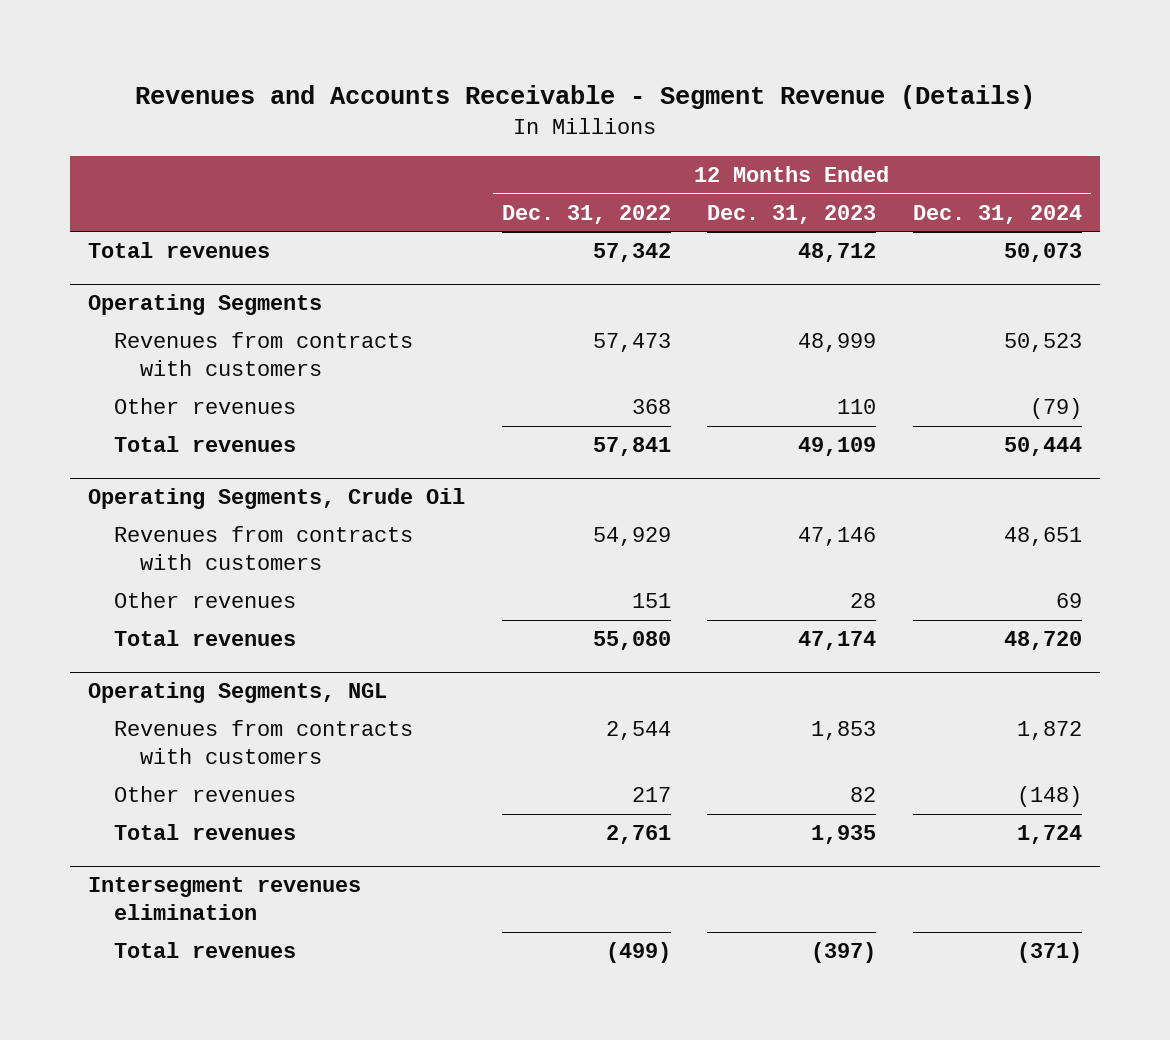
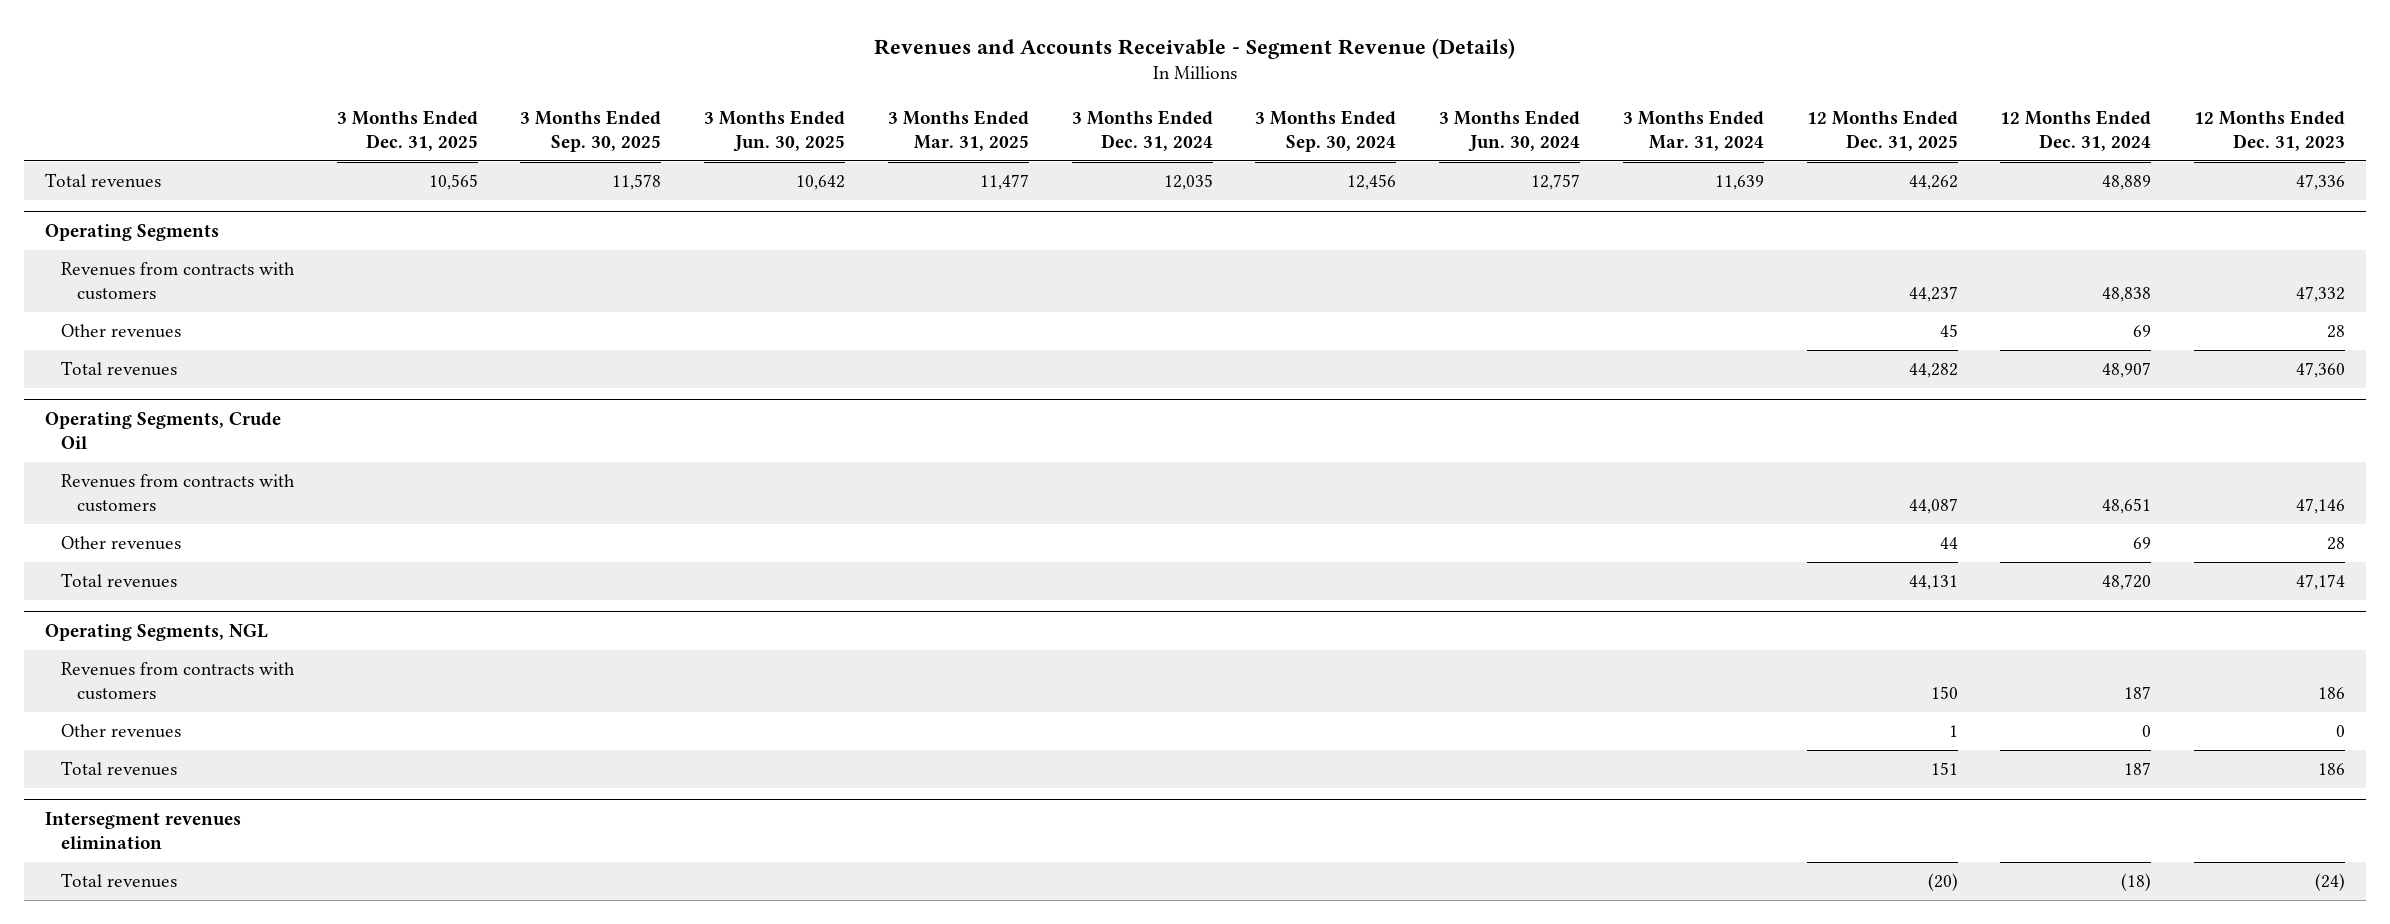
- | 12 Months Ended Dec. 31, 2022 | 12 Months Ended Dec. 31, 2023 | 12 Months Ended Dec. 31, 2024
+ | 3 Months Ended Dec. 31, 2025 | 3 Months Ended Sep. 30, 2025 | 3 Months Ended Jun. 30, 2025 | 3 Months Ended Mar. 31, 2025 | 3 Months Ended Dec. 31, 2024 | 3 Months Ended Sep. 30, 2024 | 3 Months Ended Jun. 30, 2024 | 3 Months Ended Mar. 31, 2024 | 12 Months Ended Dec. 31, 2025 | 12 Months Ended Dec. 31, 2024 | 12 Months Ended Dec. 31, 2023
- Total revenues | 57,342 | 48,712 | 50,073
+ Total revenues | 10,565 | 11,578 | 10,642 | 11,477 | 12,035 | 12,456 | 12,757 | 11,639 | 44,262 | 48,889 | 47,336
@ Operating Segments
- Revenues from contracts with customers | 57,473 | 48,999 | 50,523
- Other revenues | 368 | 110 | (79)
- Total revenues | 57,841 | 49,109 | 50,444
+ Revenues from contracts with customers | | | | | | | | | 44,237 | 48,838 | 47,332
+ Other revenues | | | | | | | | | 45 | 69 | 28
+ Total revenues | | | | | | | | | 44,282 | 48,907 | 47,360
@ Operating Segments, NGL
- Revenues from contracts with customers | 2,544 | 1,853 | 1,872
- Other revenues | 217 | 82 | (148)
- Total revenues | 2,761 | 1,935 | 1,724
+ Revenues from contracts with customers | | | | | | | | | 150 | 187 | 186
+ Other revenues | | | | | | | | | 1 | 0 | 0
+ Total revenues | | | | | | | | | 151 | 187 | 186
@ Intersegment revenues elimination
- Total revenues | (499) | (397) | (371)
+ Total revenues | | | | | | | | | (20) | (18) | (24)

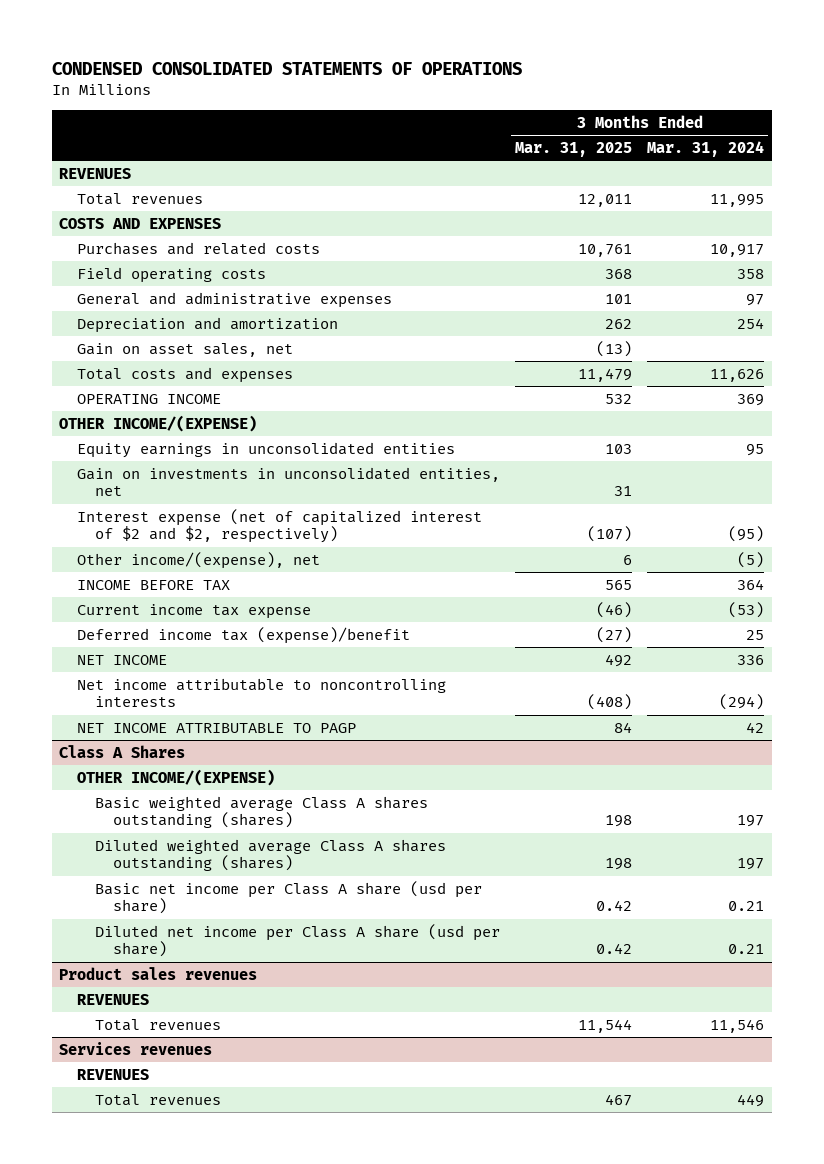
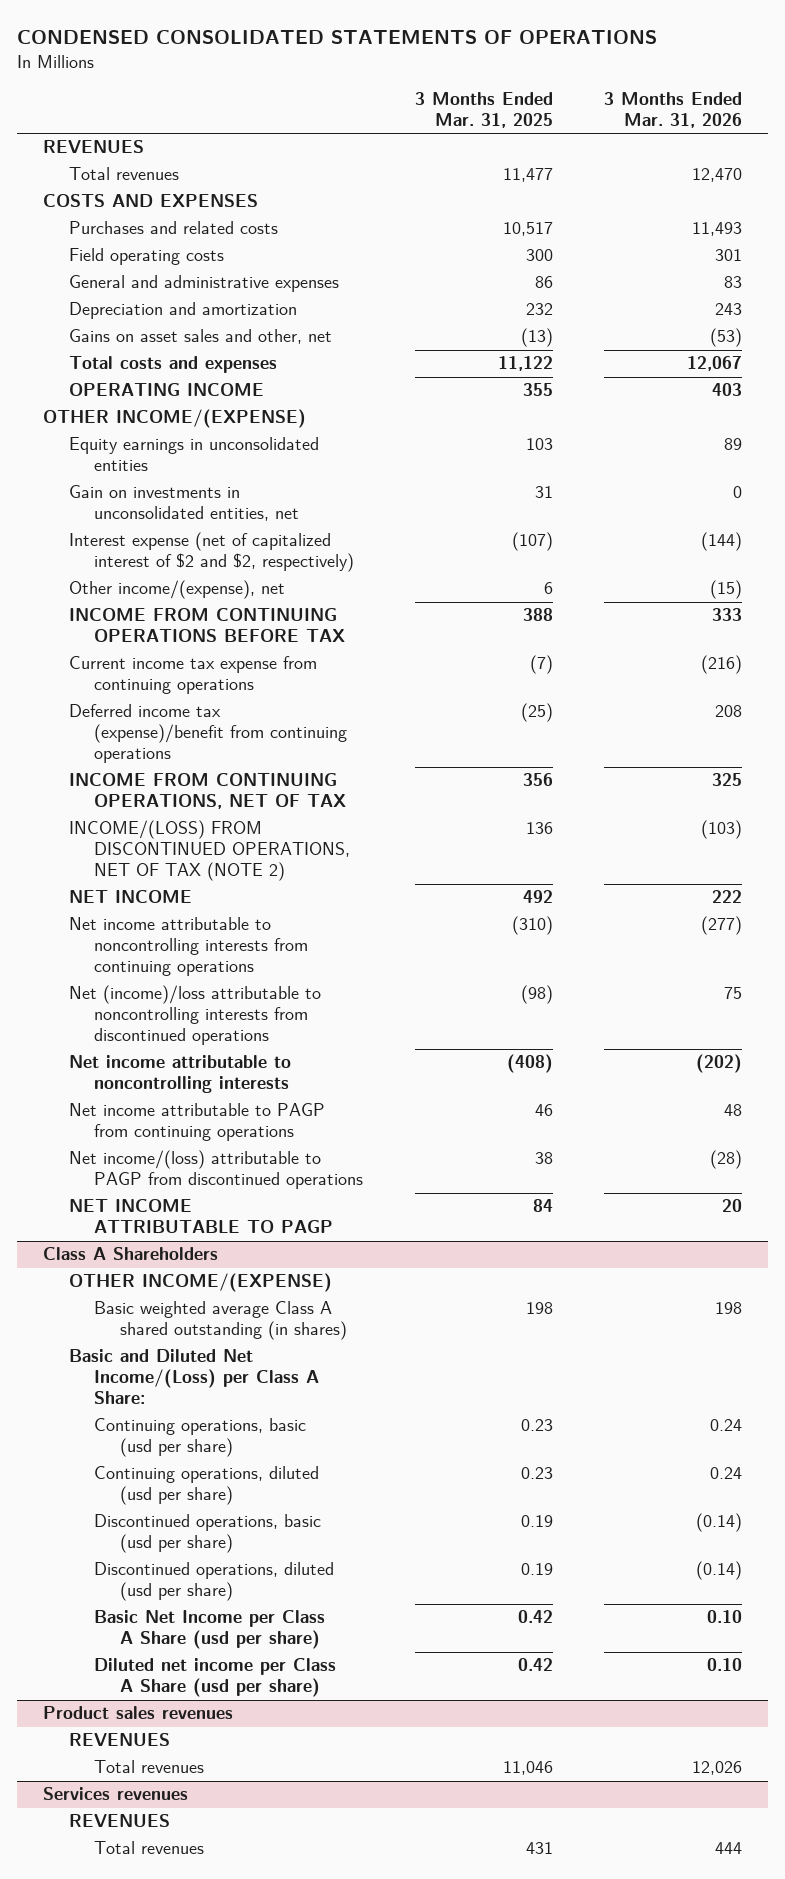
- | 3 Months Ended Mar. 31, 2025 | 3 Months Ended Mar. 31, 2024
+ | 3 Months Ended Mar. 31, 2025 | 3 Months Ended Mar. 31, 2026
- Total revenues | 12,011 | 11,995
+ Total revenues | 11,477 | 12,470
- Purchases and related costs | 10,761 | 10,917
- Field operating costs | 368 | 358
- General and administrative expenses | 101 | 97
- Depreciation and amortization | 262 | 254
- Gain on asset sales, net | (13) |
- Total costs and expenses | 11,479 | 11,626
- OPERATING INCOME | 532 | 369
+ Purchases and related costs | 10,517 | 11,493
+ Field operating costs | 300 | 301
+ General and administrative expenses | 86 | 83
+ Depreciation and amortization | 232 | 243
+ Gains on asset sales and other, net | (13) | (53)
+ Total costs and expenses | 11,122 | 12,067
+ OPERATING INCOME | 355 | 403
- INCOME BEFORE TAX | 565 | 364
- Current income tax expense | (46) | (53)
- Deferred income tax (expense)/benefit | (27) | 25
+ INCOME FROM CONTINUING OPERATIONS BEFORE TAX | 388 | 333
+ Current income tax expense from continuing operations | (7) | (216)
+ Deferred income tax (expense)/benefit from continuing operations | (25) | 208
+ INCOME FROM CONTINUING OPERATIONS, NET OF TAX | 356 | 325
+ INCOME/(LOSS) FROM DISCONTINUED OPERATIONS, NET OF TAX (NOTE 2) | 136 | (103)
+ Net income attributable to noncontrolling interests from continuing operations | (310) | (277)
+ Net (income)/loss attributable to noncontrolling interests from discontinued operations | (98) | 75
+ Net income attributable to PAGP from continuing operations | 46 | 48
+ Net income/(loss) attributable to PAGP from discontinued operations | 38 | (28)
- Class A Shares
+ Class A Shareholders
- Basic weighted average Class A shares outstanding (shares) | 198 | 197
- Diluted weighted average Class A shares outstanding (shares) | 198 | 197
- Basic net income per Class A share (usd per share) | 0.42 | 0.21
- Diluted net income per Class A share (usd per share) | 0.42 | 0.21
+ Basic weighted average Class A shared outstanding (in shares) | 198 | 198
+ Basic and Diluted Net Income/(Loss) per Class A Share:
+ Continuing operations, basic (usd per share) | 0.23 | 0.24
+ Continuing operations, diluted (usd per share) | 0.23 | 0.24
+ Discontinued operations, basic (usd per share) | 0.19 | (0.14)
+ Discontinued operations, diluted (usd per share) | 0.19 | (0.14)
+ Basic Net Income per Class A Share (usd per share) | 0.42 | 0.10
+ Diluted net income per Class A Share (usd per share) | 0.42 | 0.10
@ Product sales revenues
- Total revenues | 11,544 | 11,546
+ Total revenues | 11,046 | 12,026
@ Services revenues
- Total revenues | 467 | 449
+ Total revenues | 431 | 444

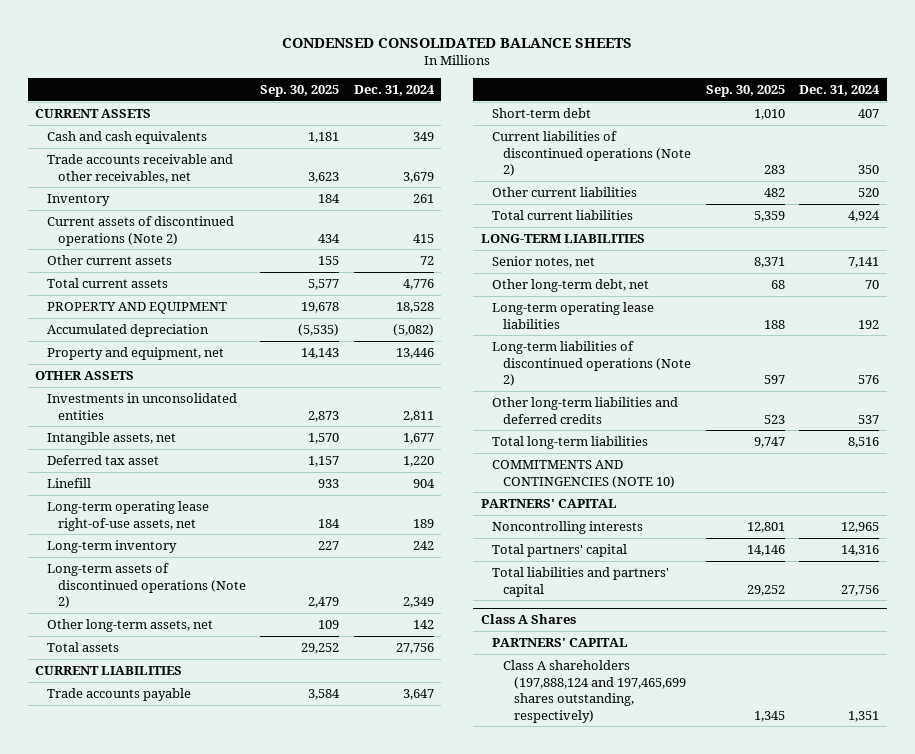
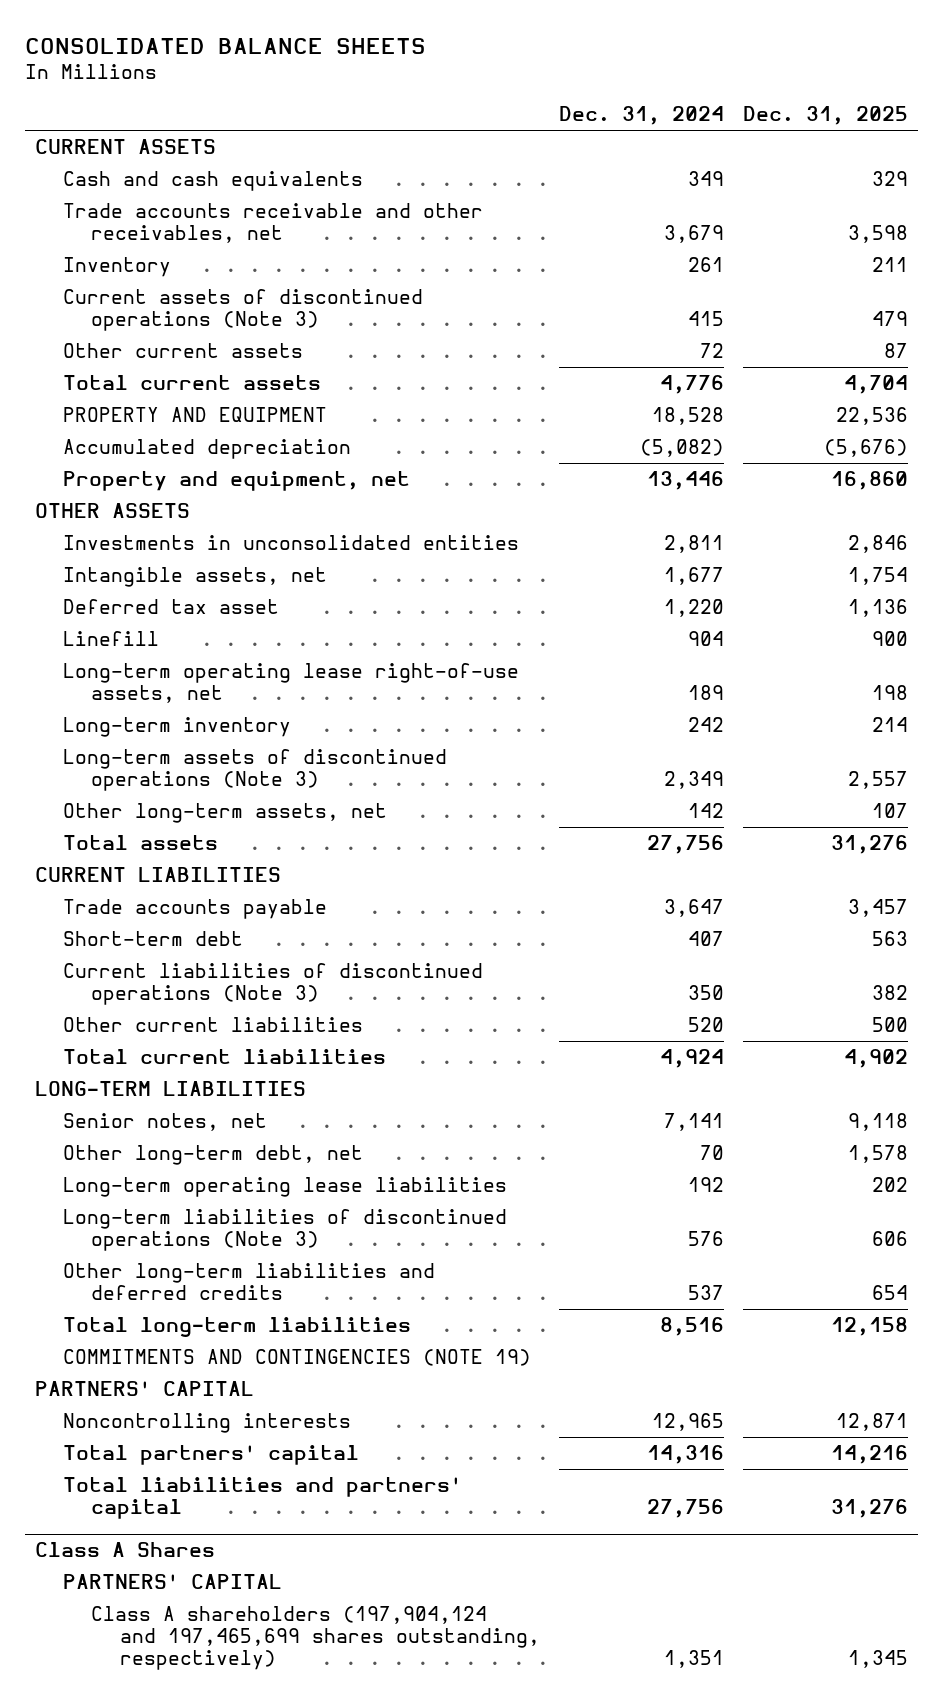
- CONDENSED CONSOLIDATED BALANCE SHEETS
+ CONSOLIDATED BALANCE SHEETS
- | Sep. 30, 2025 | Dec. 31, 2024
+ | Dec. 31, 2024 | Dec. 31, 2025
- Current assets of discontinued operations (Note 2) | 434 | 415
+ Current assets of discontinued operations (Note 3) | 415 | 479
- Long-term assets of discontinued operations (Note 2) | 2,479 | 2,349
+ Long-term assets of discontinued operations (Note 3) | 2,349 | 2,557
- Current liabilities of discontinued operations (Note 2) | 283 | 350
+ Current liabilities of discontinued operations (Note 3) | 350 | 382
- Long-term liabilities of discontinued operations (Note 2) | 597 | 576
+ Long-term liabilities of discontinued operations (Note 3) | 576 | 606
- COMMITMENTS AND CONTINGENCIES (NOTE 10)
+ COMMITMENTS AND CONTINGENCIES (NOTE 19)
@ Class A Shares
- Class A shareholders (197,888,124 and 197,465,699 shares outstanding, respectively) | 1,345 | 1,351
+ Class A shareholders (197,904,124 and 197,465,699 shares outstanding, respectively) | 1,351 | 1,345

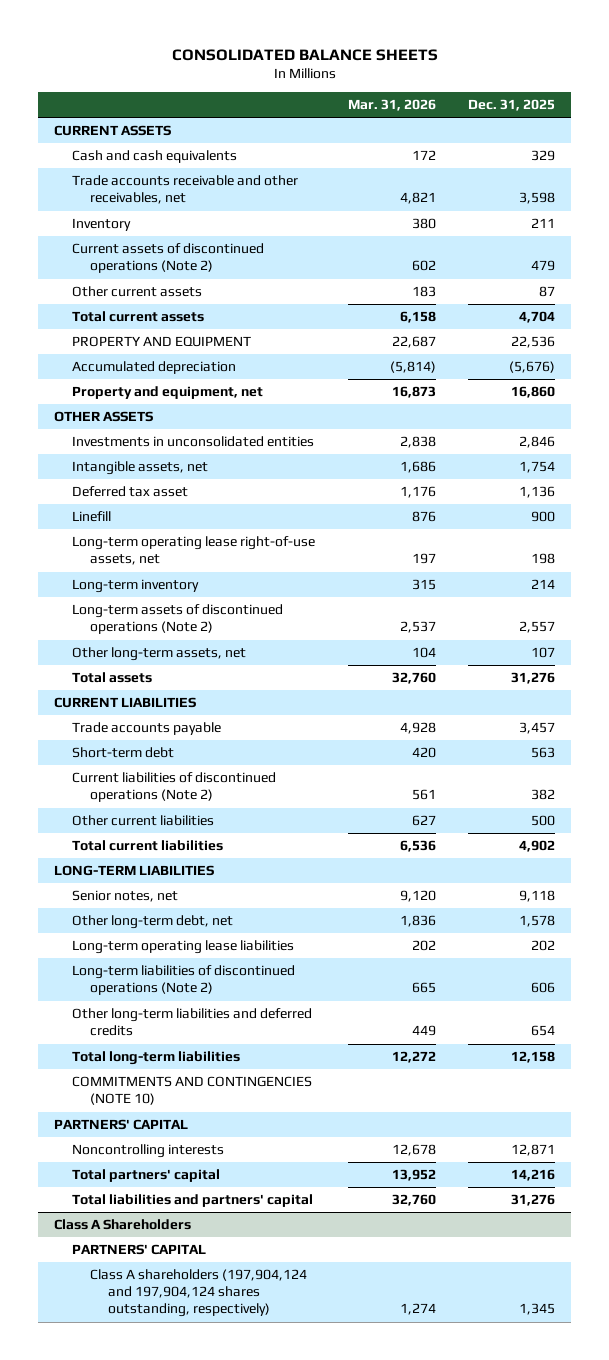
- | Dec. 31, 2024 | Dec. 31, 2025
+ | Mar. 31, 2026 | Dec. 31, 2025
- Current assets of discontinued operations (Note 3) | 415 | 479
+ Current assets of discontinued operations (Note 2) | 602 | 479
- Long-term assets of discontinued operations (Note 3) | 2,349 | 2,557
+ Long-term assets of discontinued operations (Note 2) | 2,537 | 2,557
- Current liabilities of discontinued operations (Note 3) | 350 | 382
+ Current liabilities of discontinued operations (Note 2) | 561 | 382
- Long-term liabilities of discontinued operations (Note 3) | 576 | 606
+ Long-term liabilities of discontinued operations (Note 2) | 665 | 606
- COMMITMENTS AND CONTINGENCIES (NOTE 19)
+ COMMITMENTS AND CONTINGENCIES (NOTE 10)
- Class A Shares
+ Class A Shareholders
- Class A shareholders (197,904,124 and 197,465,699 shares outstanding, respectively) | 1,351 | 1,345
+ Class A shareholders (197,904,124 and 197,904,124 shares outstanding, respectively) | 1,274 | 1,345

